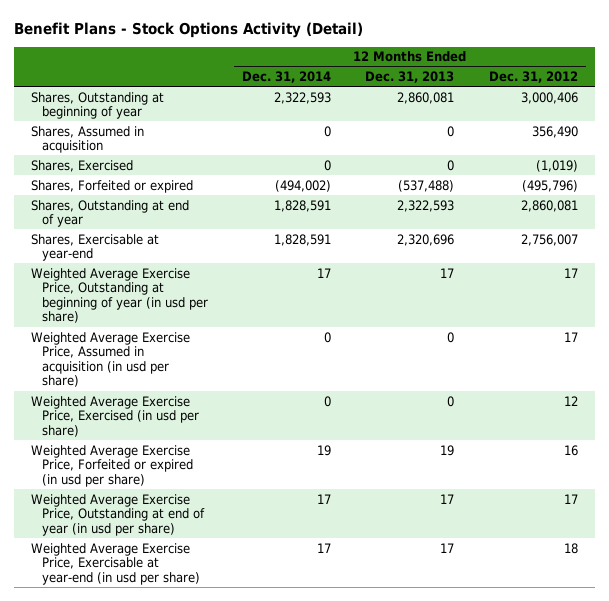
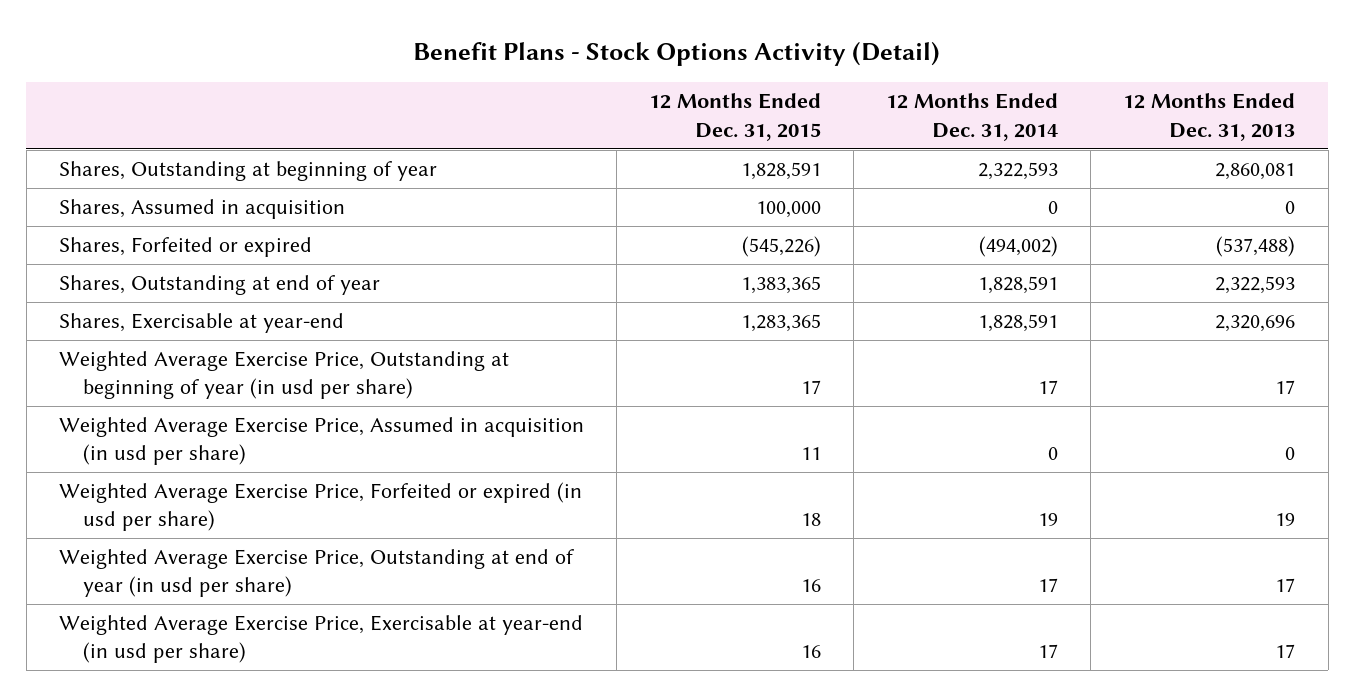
- | 12 Months Ended Dec. 31, 2014 | 12 Months Ended Dec. 31, 2013 | 12 Months Ended Dec. 31, 2012
+ | 12 Months Ended Dec. 31, 2015 | 12 Months Ended Dec. 31, 2014 | 12 Months Ended Dec. 31, 2013
- Shares, Exercised | 0 | 0 | (1,019)
- Weighted Average Exercise Price, Exercised (in usd per share) | 0 | 0 | 12

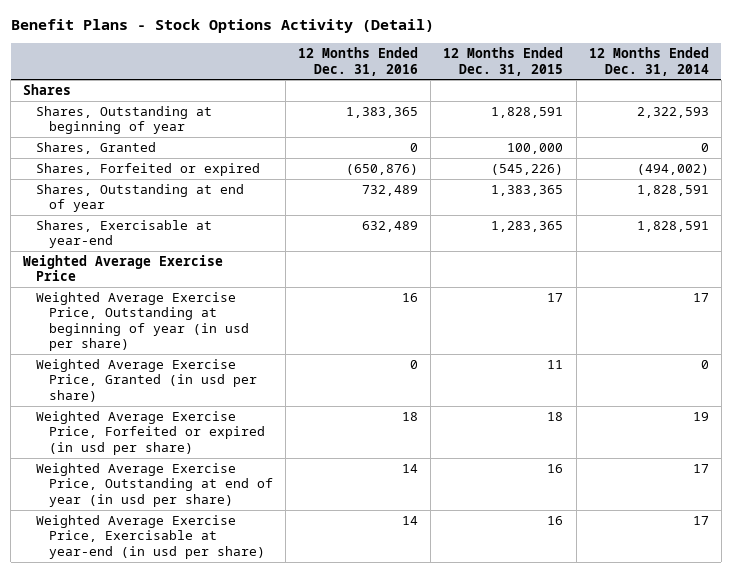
- | 12 Months Ended Dec. 31, 2015 | 12 Months Ended Dec. 31, 2014 | 12 Months Ended Dec. 31, 2013
+ | 12 Months Ended Dec. 31, 2016 | 12 Months Ended Dec. 31, 2015 | 12 Months Ended Dec. 31, 2014
+ Shares
- Shares, Assumed in acquisition | 100,000 | 0 | 0
+ Shares, Granted | 0 | 100,000 | 0
+ Weighted Average Exercise Price
- Weighted Average Exercise Price, Assumed in acquisition (in usd per share) | 11 | 0 | 0
+ Weighted Average Exercise Price, Granted (in usd per share) | 0 | 11 | 0

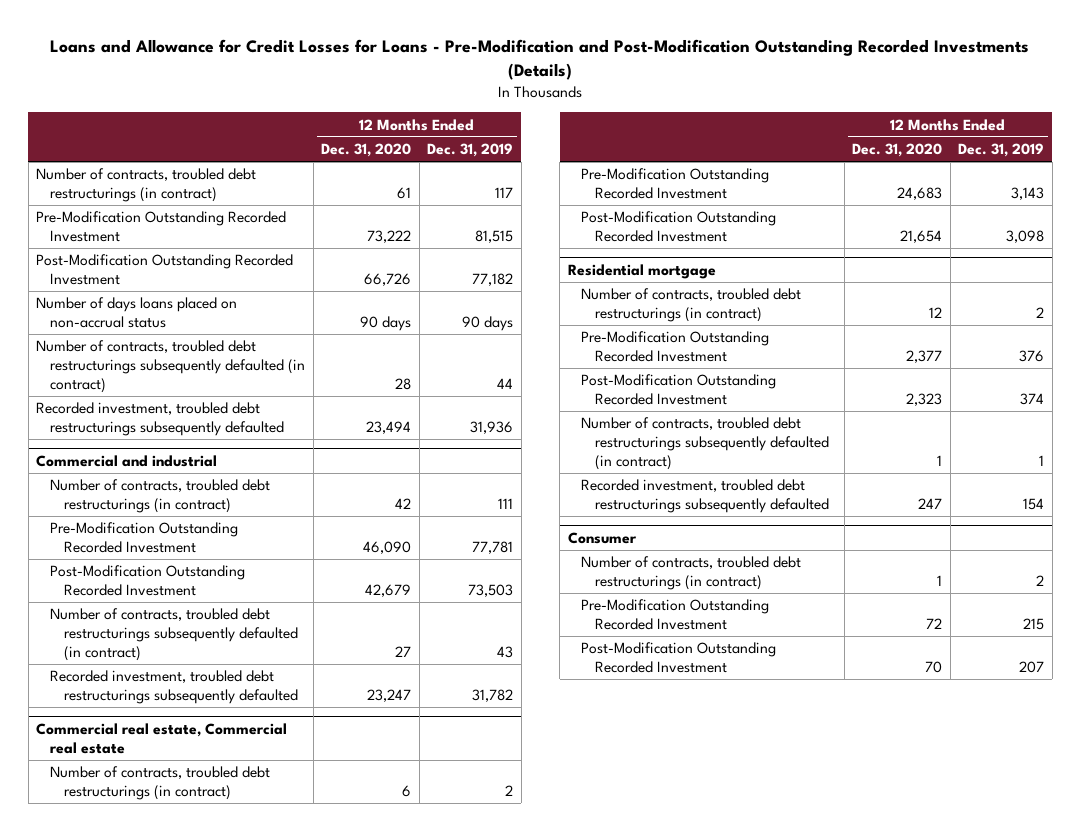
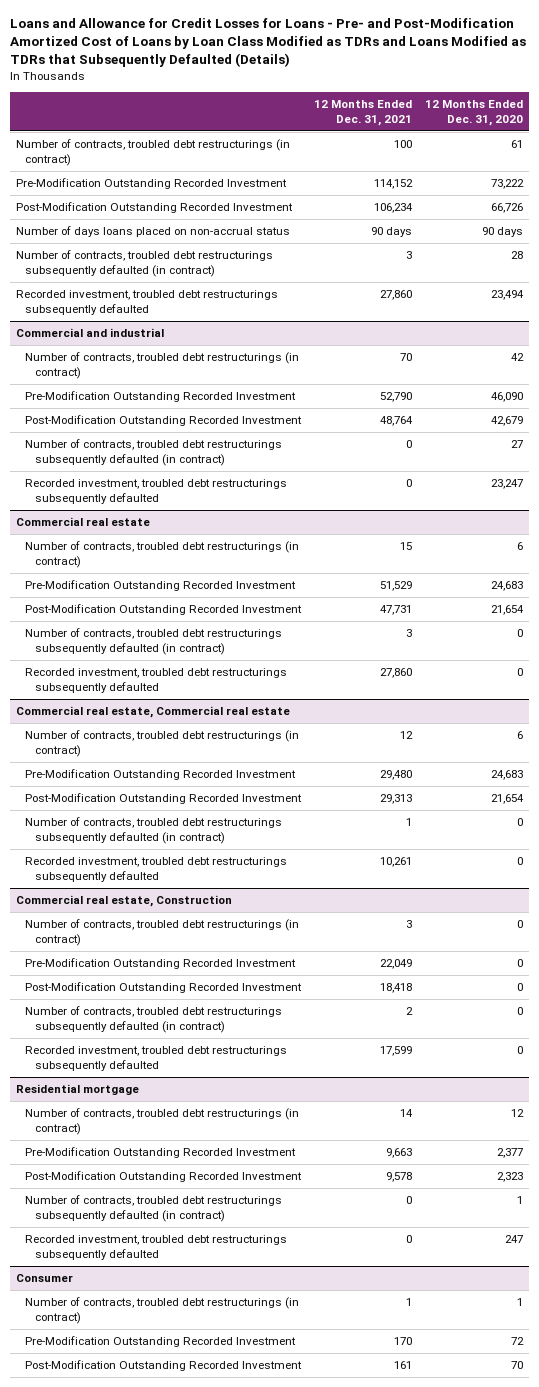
- Loans and Allowance for Credit Losses for Loans - Pre-Modification and Post-Modification Outstanding Recorded Investments (Details)
+ Loans and Allowance for Credit Losses for Loans - Pre- and Post-Modification Amortized Cost of Loans by Loan Class Modified as TDRs and Loans Modified as TDRs that Subsequently Defaulted (Details)
- | 12 Months Ended Dec. 31, 2020 | 12 Months Ended Dec. 31, 2019
+ | 12 Months Ended Dec. 31, 2021 | 12 Months Ended Dec. 31, 2020
+ Commercial real estate
+ Number of contracts, troubled debt restructurings (in contract) | 15 | 6
+ Pre-Modification Outstanding Recorded Investment | 51,529 | 24,683
+ Post-Modification Outstanding Recorded Investment | 47,731 | 21,654
+ Number of contracts, troubled debt restructurings subsequently defaulted (in contract) | 3 | 0
+ Recorded investment, troubled debt restructurings subsequently defaulted | 27,860 | 0
@ Commercial real estate, Commercial real estate
+ Number of contracts, troubled debt restructurings subsequently defaulted (in contract) | 1 | 0
+ Recorded investment, troubled debt restructurings subsequently defaulted | 10,261 | 0
+ Commercial real estate, Construction
+ Number of contracts, troubled debt restructurings (in contract) | 3 | 0
+ Pre-Modification Outstanding Recorded Investment | 22,049 | 0
+ Post-Modification Outstanding Recorded Investment | 18,418 | 0
+ Number of contracts, troubled debt restructurings subsequently defaulted (in contract) | 2 | 0
+ Recorded investment, troubled debt restructurings subsequently defaulted | 17,599 | 0

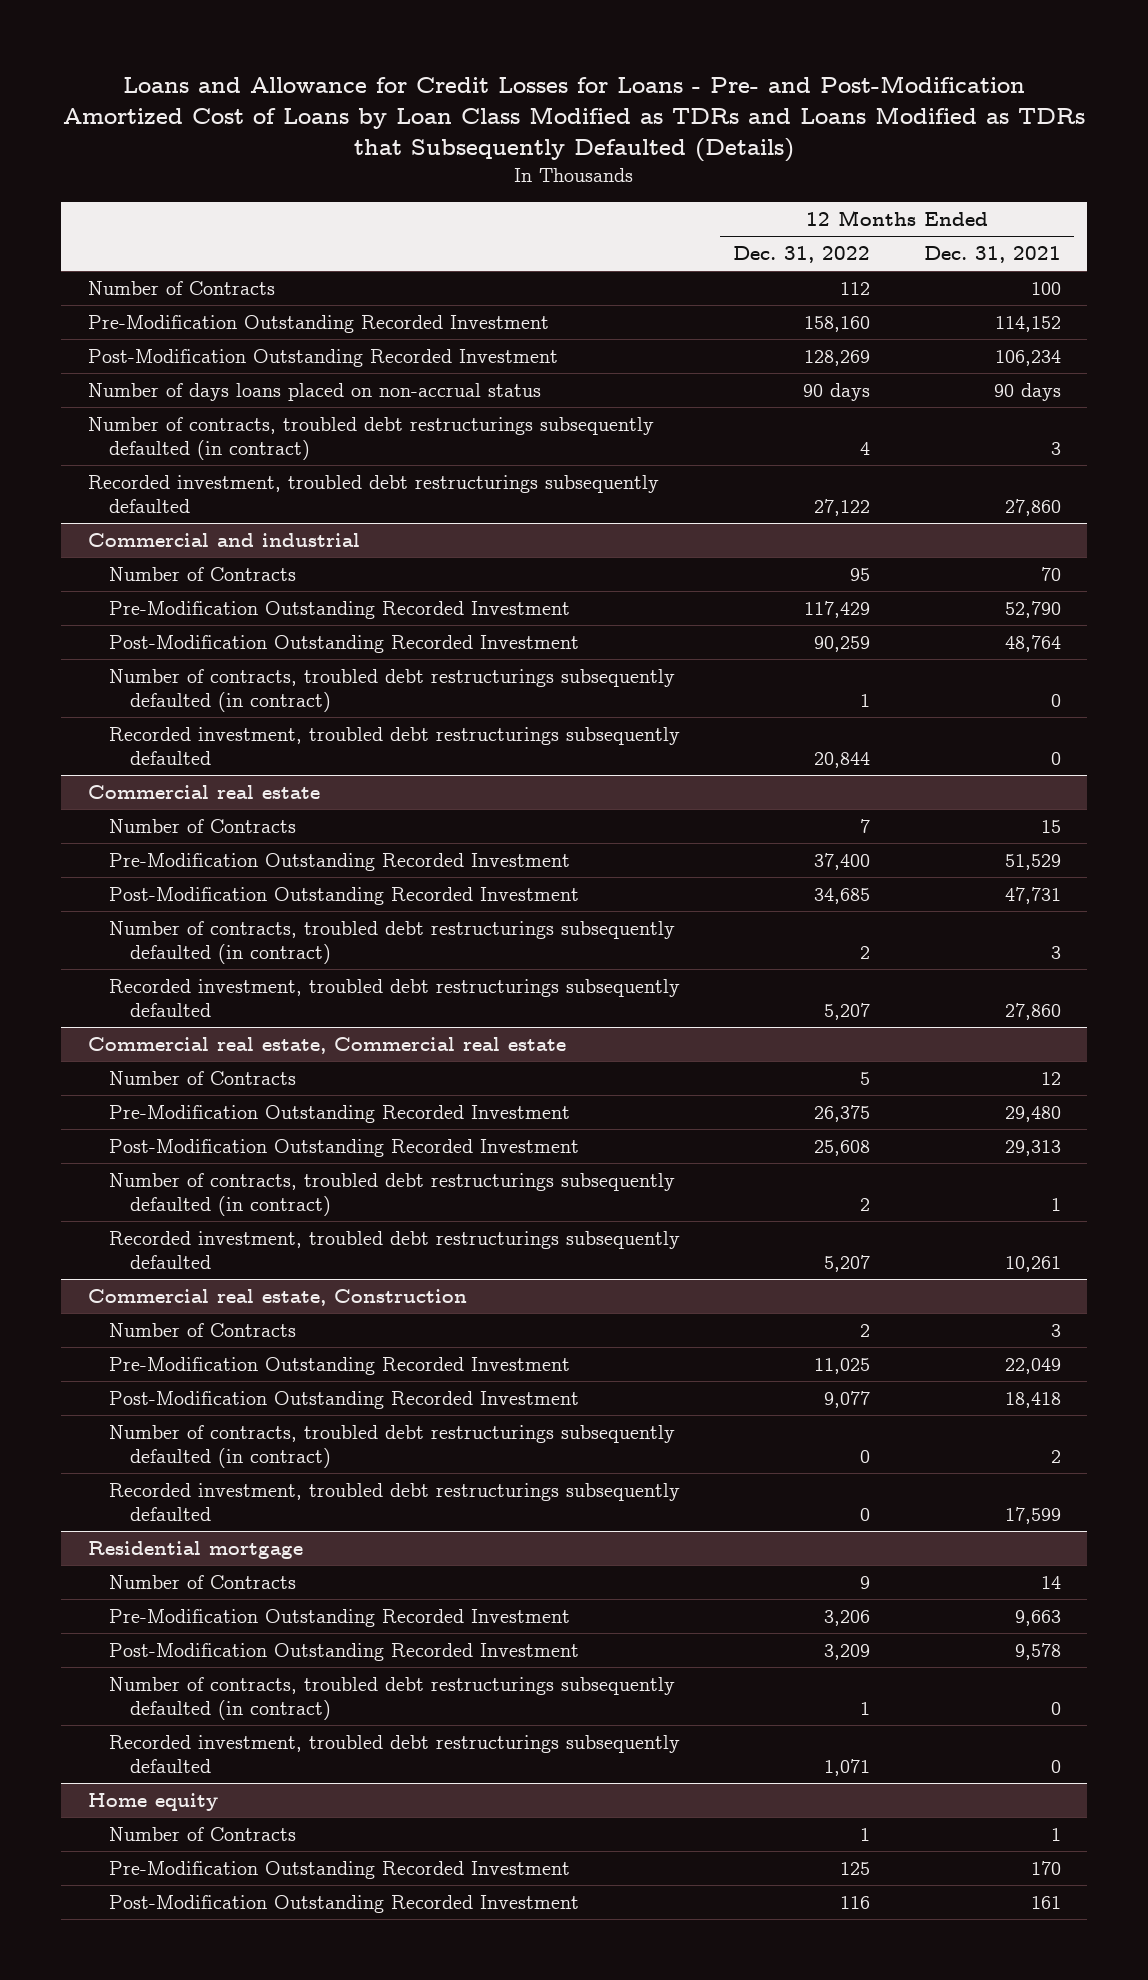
- | 12 Months Ended Dec. 31, 2021 | 12 Months Ended Dec. 31, 2020
+ | 12 Months Ended Dec. 31, 2022 | 12 Months Ended Dec. 31, 2021
- Number of contracts, troubled debt restructurings (in contract) | 100 | 61
+ Number of Contracts | 112 | 100
@ Commercial and industrial
- Number of contracts, troubled debt restructurings (in contract) | 70 | 42
+ Number of Contracts | 95 | 70
@ Commercial real estate
- Number of contracts, troubled debt restructurings (in contract) | 15 | 6
+ Number of Contracts | 7 | 15
@ Commercial real estate, Commercial real estate
- Number of contracts, troubled debt restructurings (in contract) | 12 | 6
+ Number of Contracts | 5 | 12
@ Commercial real estate, Construction
- Number of contracts, troubled debt restructurings (in contract) | 3 | 0
+ Number of Contracts | 2 | 3
@ Residential mortgage
- Number of contracts, troubled debt restructurings (in contract) | 14 | 12
+ Number of Contracts | 9 | 14
- Consumer
- Number of contracts, troubled debt restructurings (in contract) | 1 | 1
+ Home equity
+ Number of Contracts | 1 | 1

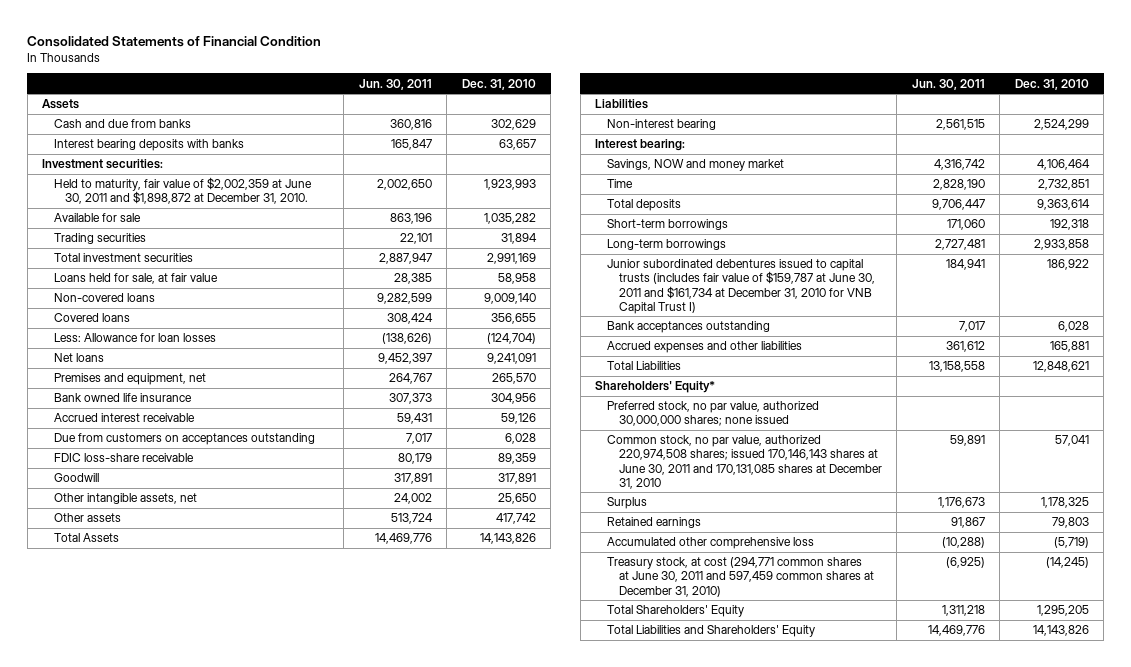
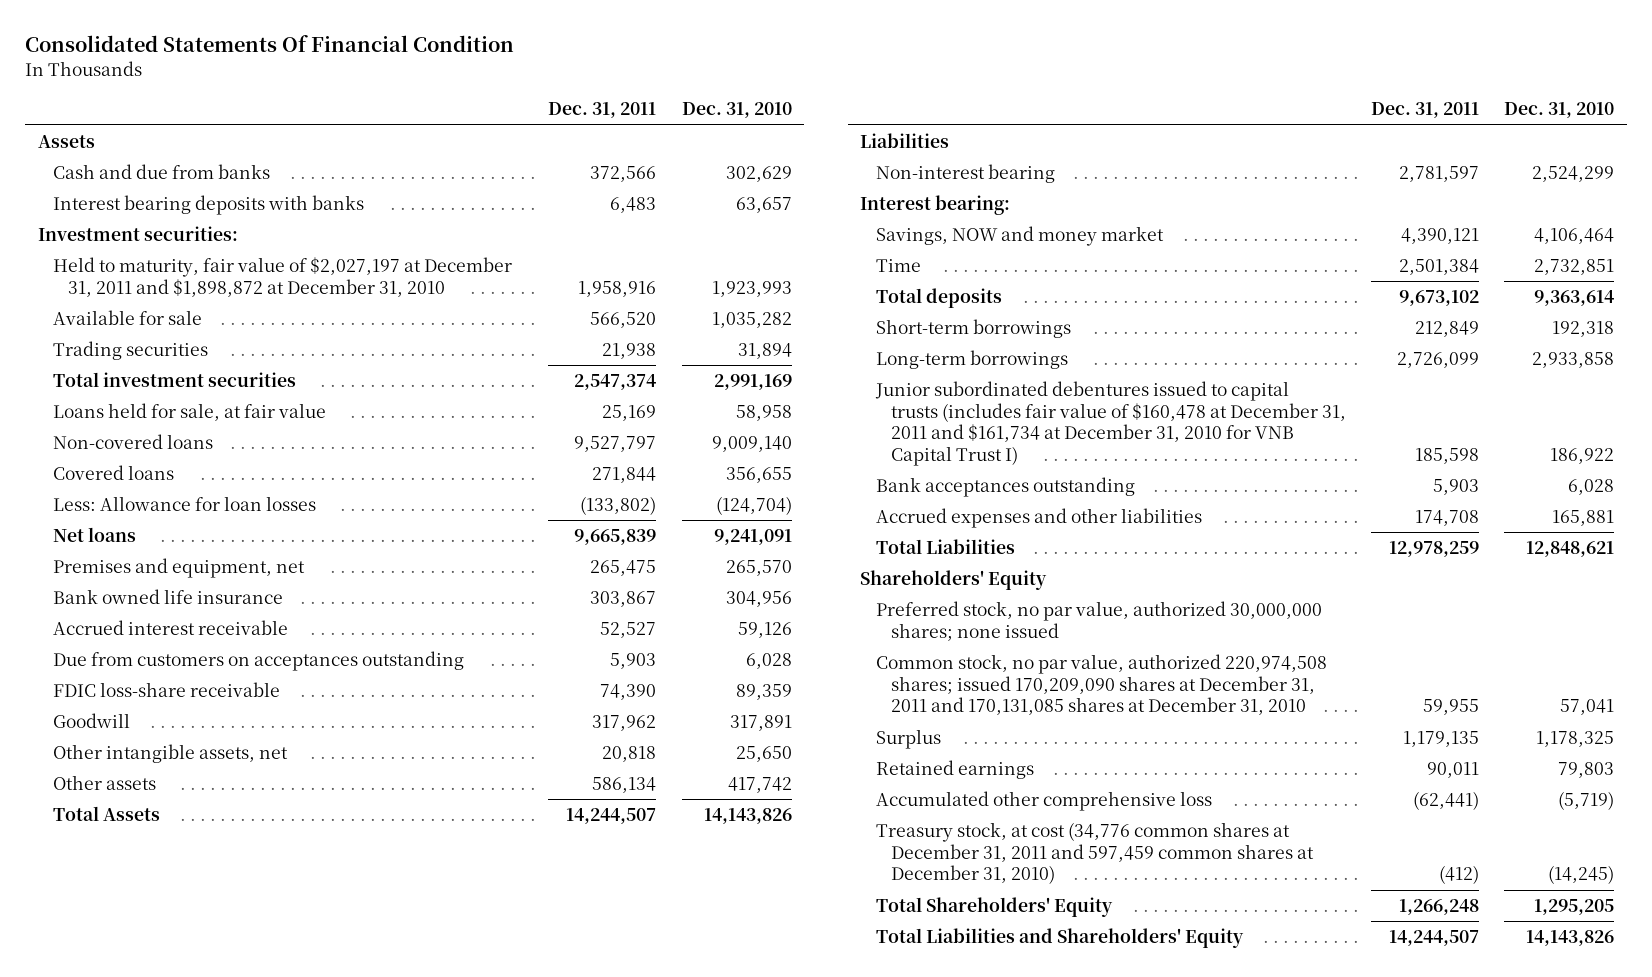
- Consolidated Statements of Financial Condition
+ Consolidated Statements Of Financial Condition
- | Jun. 30, 2011 | Dec. 31, 2010
+ | Dec. 31, 2011 | Dec. 31, 2010
- Held to maturity, fair value of $2,002,359 at June 30, 2011 and $1,898,872 at December 31, 2010. | 2,002,650 | 1,923,993
+ Held to maturity, fair value of $2,027,197 at December 31, 2011 and $1,898,872 at December 31, 2010 | 1,958,916 | 1,923,993
- Junior subordinated debentures issued to capital trusts (includes fair value of $159,787 at June 30, 2011 and $161,734 at December 31, 2010 for VNB Capital Trust I) | 184,941 | 186,922
+ Junior subordinated debentures issued to capital trusts (includes fair value of $160,478 at December 31, 2011 and $161,734 at December 31, 2010 for VNB Capital Trust I) | 185,598 | 186,922
- Shareholders' Equity*
+ Shareholders' Equity
- Common stock, no par value, authorized 220,974,508 shares; issued 170,146,143 shares at June 30, 2011 and 170,131,085 shares at December 31, 2010 | 59,891 | 57,041
+ Common stock, no par value, authorized 220,974,508 shares; issued 170,209,090 shares at December 31, 2011 and 170,131,085 shares at December 31, 2010 | 59,955 | 57,041
- Treasury stock, at cost (294,771 common shares at June 30, 2011 and 597,459 common shares at December 31, 2010) | (6,925) | (14,245)
+ Treasury stock, at cost (34,776 common shares at December 31, 2011 and 597,459 common shares at December 31, 2010) | (412) | (14,245)

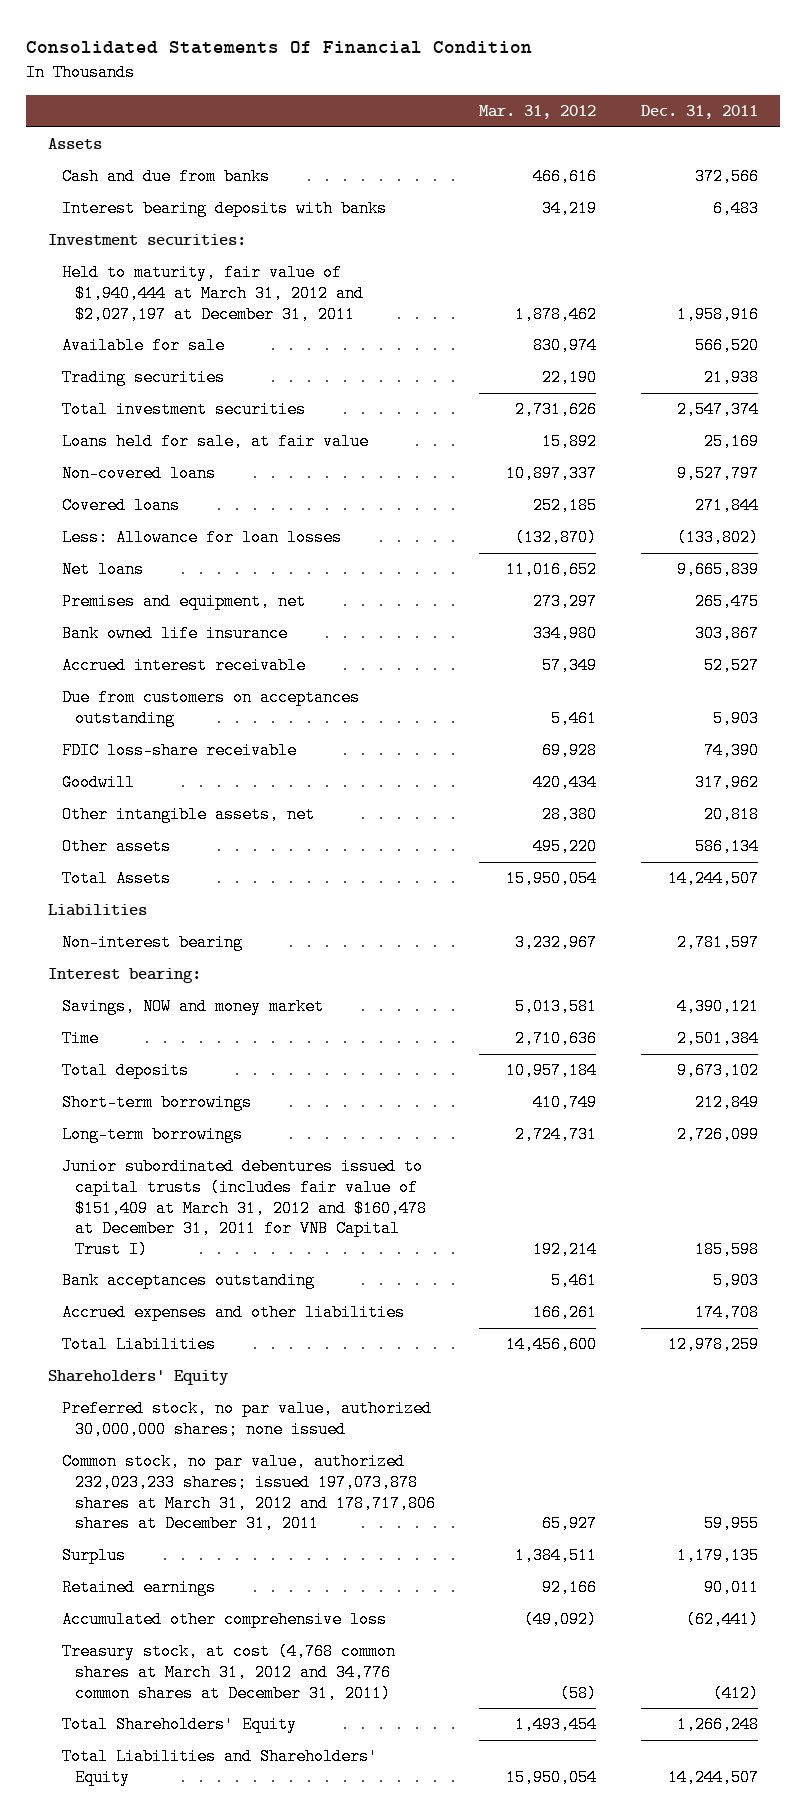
- | Dec. 31, 2011 | Dec. 31, 2010
+ | Mar. 31, 2012 | Dec. 31, 2011
- Held to maturity, fair value of $2,027,197 at December 31, 2011 and $1,898,872 at December 31, 2010 | 1,958,916 | 1,923,993
+ Held to maturity, fair value of $1,940,444 at March 31, 2012 and $2,027,197 at December 31, 2011 | 1,878,462 | 1,958,916
- Junior subordinated debentures issued to capital trusts (includes fair value of $160,478 at December 31, 2011 and $161,734 at December 31, 2010 for VNB Capital Trust I) | 185,598 | 186,922
+ Junior subordinated debentures issued to capital trusts (includes fair value of $151,409 at March 31, 2012 and $160,478 at December 31, 2011 for VNB Capital Trust I) | 192,214 | 185,598
- Common stock, no par value, authorized 220,974,508 shares; issued 170,209,090 shares at December 31, 2011 and 170,131,085 shares at December 31, 2010 | 59,955 | 57,041
+ Common stock, no par value, authorized 232,023,233 shares; issued 197,073,878 shares at March 31, 2012 and 178,717,806 shares at December 31, 2011 | 65,927 | 59,955
- Treasury stock, at cost (34,776 common shares at December 31, 2011 and 597,459 common shares at December 31, 2010) | (412) | (14,245)
+ Treasury stock, at cost (4,768 common shares at March 31, 2012 and 34,776 common shares at December 31, 2011) | (58) | (412)

